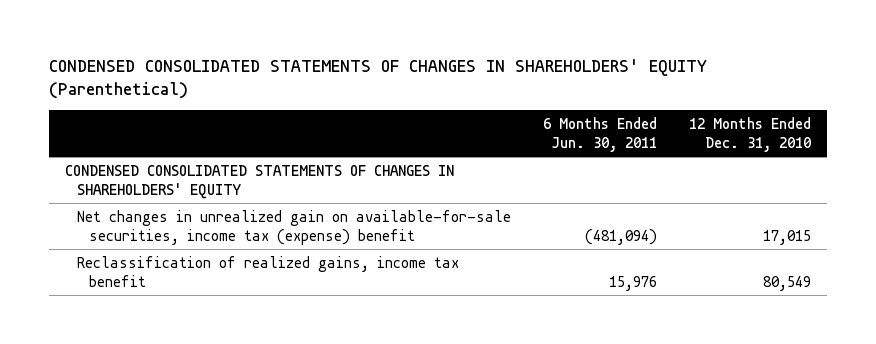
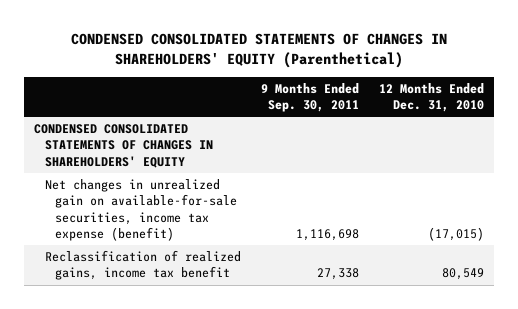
- | 6 Months Ended Jun. 30, 2011 | 12 Months Ended Dec. 31, 2010
+ | 9 Months Ended Sep. 30, 2011 | 12 Months Ended Dec. 31, 2010
- Net changes in unrealized gain on available-for-sale securities, income tax (expense) benefit | (481,094) | 17,015
+ Net changes in unrealized gain on available-for-sale securities, income tax expense (benefit) | 1,116,698 | (17,015)

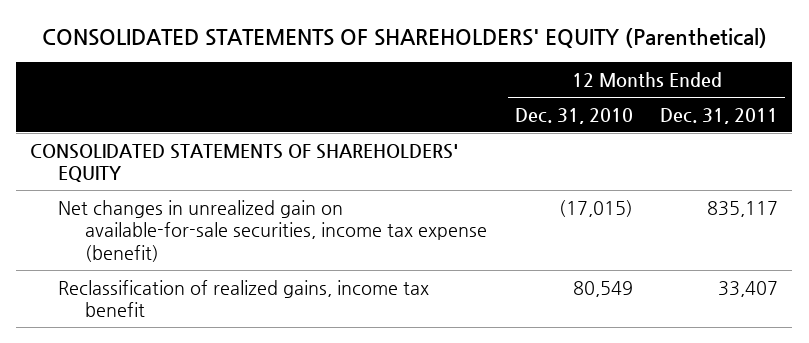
- CONDENSED CONSOLIDATED STATEMENTS OF CHANGES IN SHAREHOLDERS' EQUITY (Parenthetical)
+ CONSOLIDATED STATEMENTS OF SHAREHOLDERS' EQUITY (Parenthetical)
- | 9 Months Ended Sep. 30, 2011 | 12 Months Ended Dec. 31, 2010
+ | 12 Months Ended Dec. 31, 2010 | 12 Months Ended Dec. 31, 2011
- CONDENSED CONSOLIDATED STATEMENTS OF CHANGES IN SHAREHOLDERS' EQUITY
+ CONSOLIDATED STATEMENTS OF SHAREHOLDERS' EQUITY

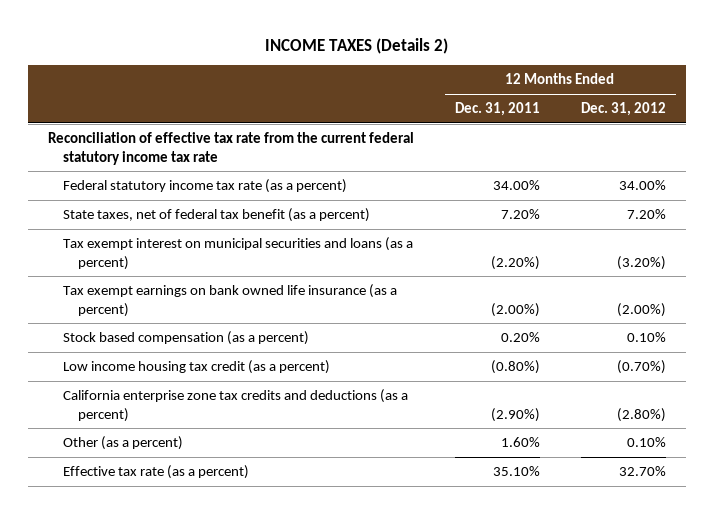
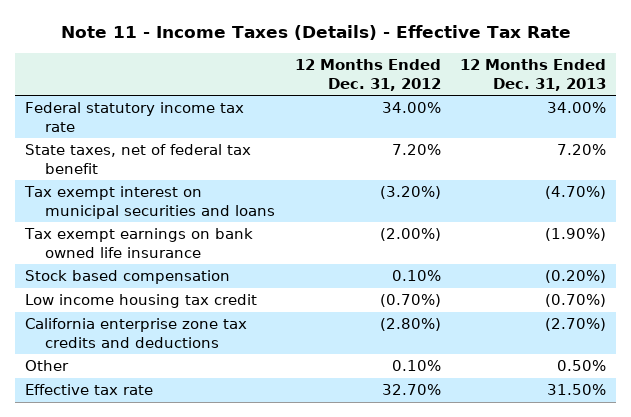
- INCOME TAXES (Details 2)
+ Note 11 - Income Taxes (Details) - Effective Tax Rate
- | 12 Months Ended Dec. 31, 2011 | 12 Months Ended Dec. 31, 2012
+ | 12 Months Ended Dec. 31, 2012 | 12 Months Ended Dec. 31, 2013
- Reconciliation of effective tax rate from the current federal statutory income tax rate
- Federal statutory income tax rate (as a percent) | 34.00% | 34.00%
- State taxes, net of federal tax benefit (as a percent) | 7.20% | 7.20%
- Tax exempt interest on municipal securities and loans (as a percent) | (2.20%) | (3.20%)
- Tax exempt earnings on bank owned life insurance (as a percent) | (2.00%) | (2.00%)
- Stock based compensation (as a percent) | 0.20% | 0.10%
- Low income housing tax credit (as a percent) | (0.80%) | (0.70%)
- California enterprise zone tax credits and deductions (as a percent) | (2.90%) | (2.80%)
- Other (as a percent) | 1.60% | 0.10%
- Effective tax rate (as a percent) | 35.10% | 32.70%
+ Federal statutory income tax rate | 34.00% | 34.00%
+ State taxes, net of federal tax benefit | 7.20% | 7.20%
+ Tax exempt interest on municipal securities and loans | (3.20%) | (4.70%)
+ Tax exempt earnings on bank owned life insurance | (2.00%) | (1.90%)
+ Stock based compensation | 0.10% | (0.20%)
+ Low income housing tax credit | (0.70%) | (0.70%)
+ California enterprise zone tax credits and deductions | (2.80%) | (2.70%)
+ Other | 0.10% | 0.50%
+ Effective tax rate | 32.70% | 31.50%

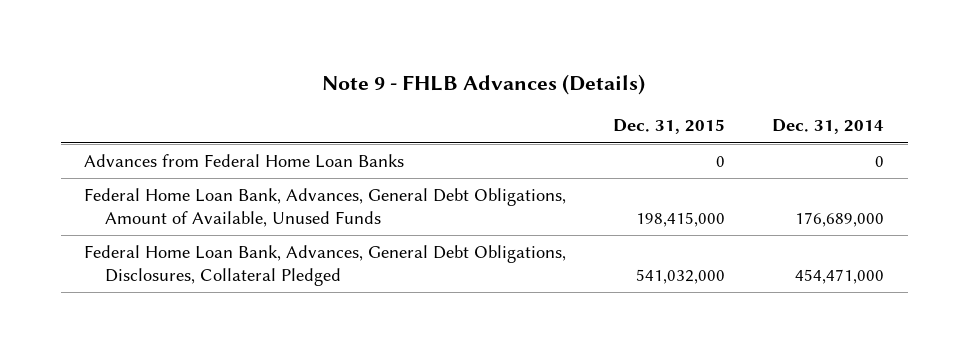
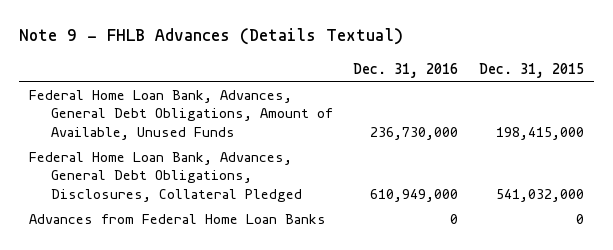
- Note 9 - FHLB Advances (Details)
+ Note 9 - FHLB Advances (Details Textual)
- | Dec. 31, 2015 | Dec. 31, 2014
+ | Dec. 31, 2016 | Dec. 31, 2015
moved down: Advances from Federal Home Loan Banks | 0 | 0

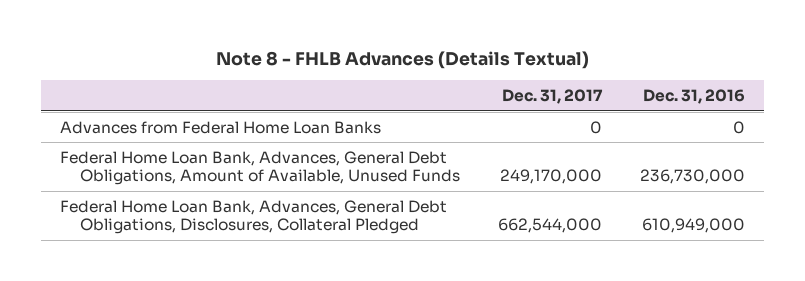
- Note 9 - FHLB Advances (Details Textual)
+ Note 8 - FHLB Advances (Details Textual)
- | Dec. 31, 2016 | Dec. 31, 2015
+ | Dec. 31, 2017 | Dec. 31, 2016
moved up: Advances from Federal Home Loan Banks | 0 | 0

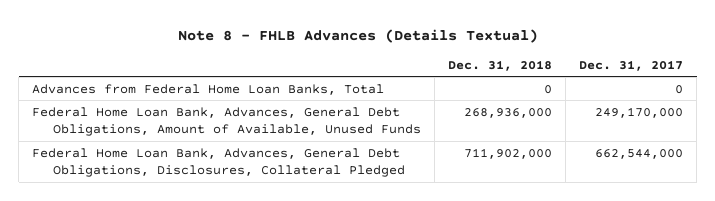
- | Dec. 31, 2017 | Dec. 31, 2016
+ | Dec. 31, 2018 | Dec. 31, 2017
- Advances from Federal Home Loan Banks | 0 | 0
+ Advances from Federal Home Loan Banks, Total | 0 | 0

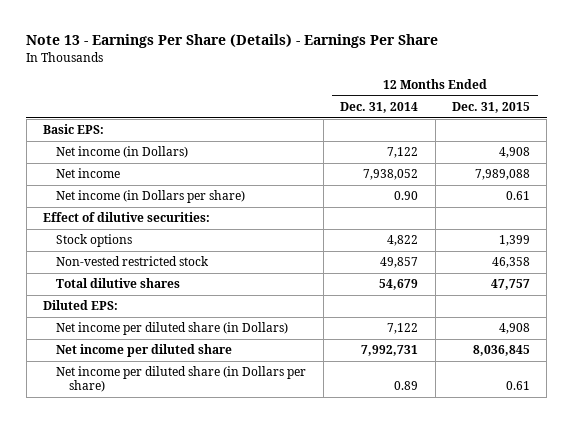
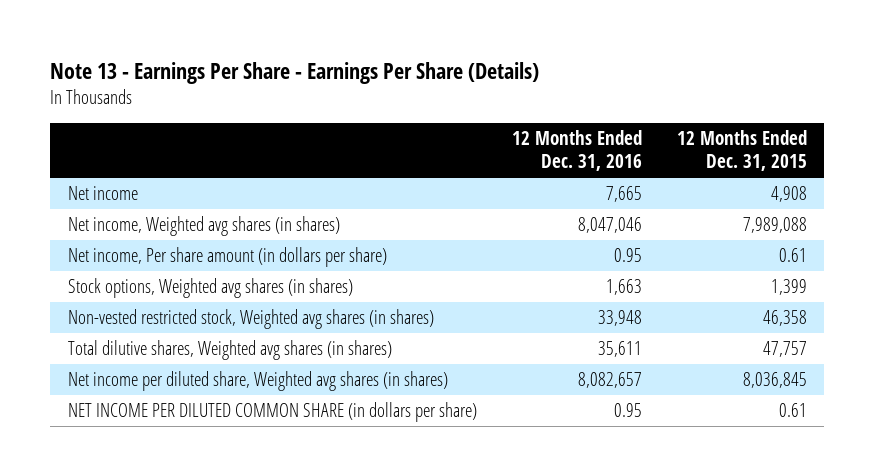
- Note 13 - Earnings Per Share (Details) - Earnings Per Share
+ Note 13 - Earnings Per Share - Earnings Per Share (Details)
- | 12 Months Ended Dec. 31, 2014 | 12 Months Ended Dec. 31, 2015
+ | 12 Months Ended Dec. 31, 2016 | 12 Months Ended Dec. 31, 2015
- Basic EPS:
- Net income (in Dollars) | 7,122 | 4,908
- Net income | 7,938,052 | 7,989,088
- Net income (in Dollars per share) | 0.90 | 0.61
- Effect of dilutive securities:
- Stock options | 4,822 | 1,399
- Non-vested restricted stock | 49,857 | 46,358
- Total dilutive shares | 54,679 | 47,757
- Diluted EPS:
- Net income per diluted share (in Dollars) | 7,122 | 4,908
- Net income per diluted share | 7,992,731 | 8,036,845
- Net income per diluted share (in Dollars per share) | 0.89 | 0.61
+ Net income | 7,665 | 4,908
+ Net income, Weighted avg shares (in shares) | 8,047,046 | 7,989,088
+ Net income, Per share amount (in dollars per share) | 0.95 | 0.61
+ Stock options, Weighted avg shares (in shares) | 1,663 | 1,399
+ Non-vested restricted stock, Weighted avg shares (in shares) | 33,948 | 46,358
+ Total dilutive shares, Weighted avg shares (in shares) | 35,611 | 47,757
+ Net income per diluted share, Weighted avg shares (in shares) | 8,082,657 | 8,036,845
+ NET INCOME PER DILUTED COMMON SHARE (in dollars per share) | 0.95 | 0.61

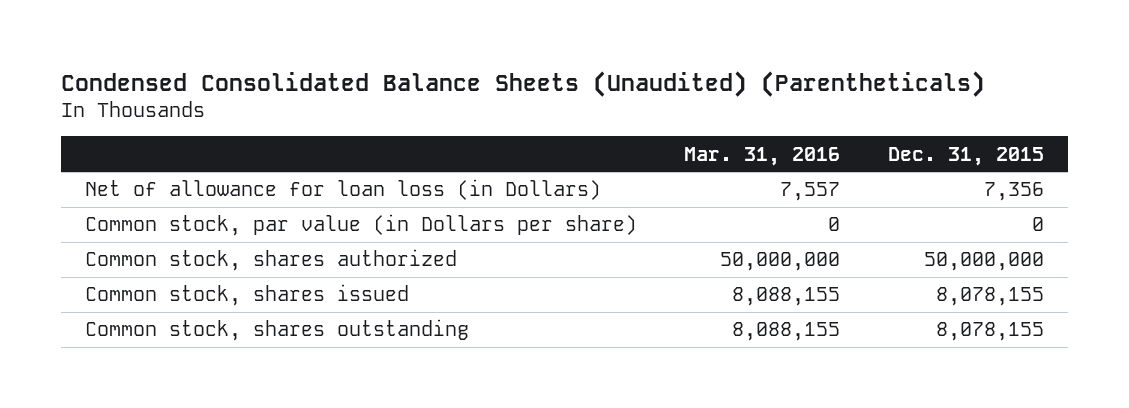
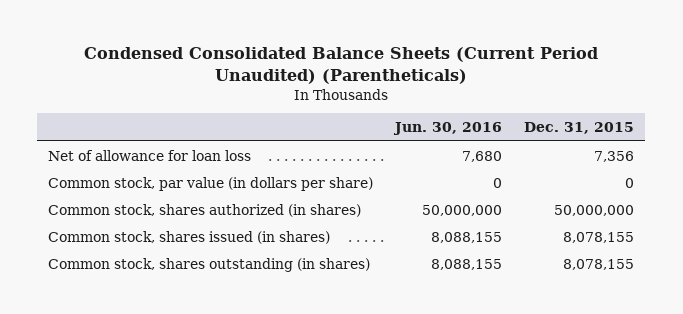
- Condensed Consolidated Balance Sheets (Unaudited) (Parentheticals)
+ Condensed Consolidated Balance Sheets (Current Period Unaudited) (Parentheticals)
- | Mar. 31, 2016 | Dec. 31, 2015
+ | Jun. 30, 2016 | Dec. 31, 2015
- Net of allowance for loan loss (in Dollars) | 7,557 | 7,356
- Common stock, par value (in Dollars per share) | 0 | 0
- Common stock, shares authorized | 50,000,000 | 50,000,000
- Common stock, shares issued | 8,088,155 | 8,078,155
- Common stock, shares outstanding | 8,088,155 | 8,078,155
+ Net of allowance for loan loss | 7,680 | 7,356
+ Common stock, par value (in dollars per share) | 0 | 0
+ Common stock, shares authorized (in shares) | 50,000,000 | 50,000,000
+ Common stock, shares issued (in shares) | 8,088,155 | 8,078,155
+ Common stock, shares outstanding (in shares) | 8,088,155 | 8,078,155

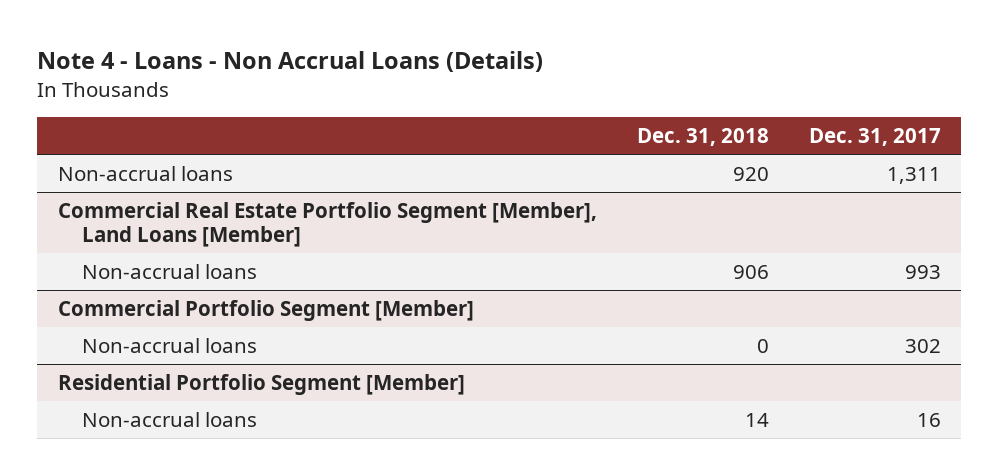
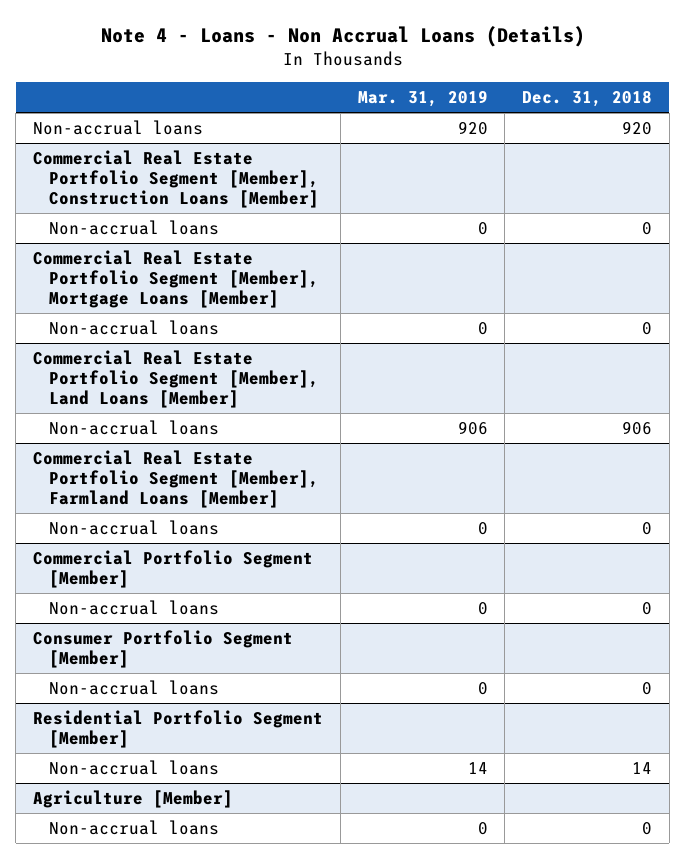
- | Dec. 31, 2018 | Dec. 31, 2017
+ | Mar. 31, 2019 | Dec. 31, 2018
+ Commercial Real Estate Portfolio Segment [Member], Construction Loans [Member]
+ Non-accrual loans | 0 | 0
+ Commercial Real Estate Portfolio Segment [Member], Mortgage Loans [Member]
+ Non-accrual loans | 0 | 0
+ Commercial Real Estate Portfolio Segment [Member], Farmland Loans [Member]
+ Non-accrual loans | 0 | 0
+ Consumer Portfolio Segment [Member]
+ Non-accrual loans | 0 | 0
+ Agriculture [Member]
+ Non-accrual loans | 0 | 0

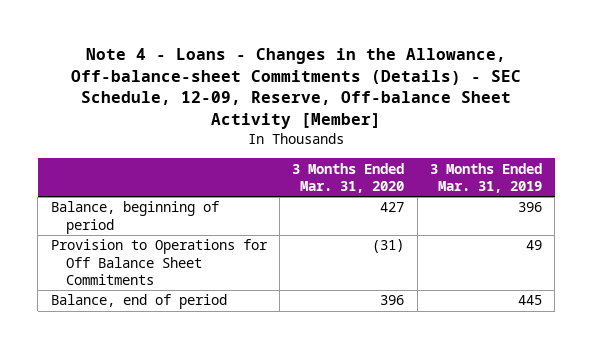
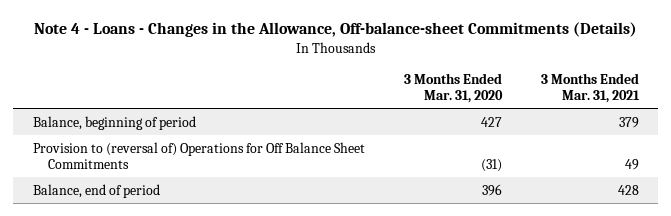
- Note 4 - Loans - Changes in the Allowance, Off-balance-sheet Commitments (Details) - SEC Schedule, 12-09, Reserve, Off-balance Sheet Activity [Member]
+ Note 4 - Loans - Changes in the Allowance, Off-balance-sheet Commitments (Details)
- | 3 Months Ended Mar. 31, 2020 | 3 Months Ended Mar. 31, 2019
+ | 3 Months Ended Mar. 31, 2020 | 3 Months Ended Mar. 31, 2021
- Provision to Operations for Off Balance Sheet Commitments | (31) | 49
+ Provision to (reversal of) Operations for Off Balance Sheet Commitments | (31) | 49

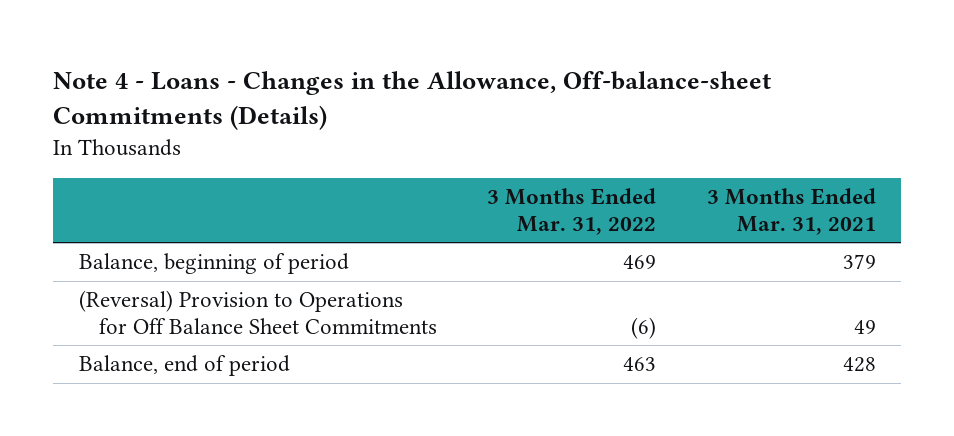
- | 3 Months Ended Mar. 31, 2020 | 3 Months Ended Mar. 31, 2021
+ | 3 Months Ended Mar. 31, 2022 | 3 Months Ended Mar. 31, 2021
- Provision to (reversal of) Operations for Off Balance Sheet Commitments | (31) | 49
+ (Reversal) Provision to Operations for Off Balance Sheet Commitments | (6) | 49

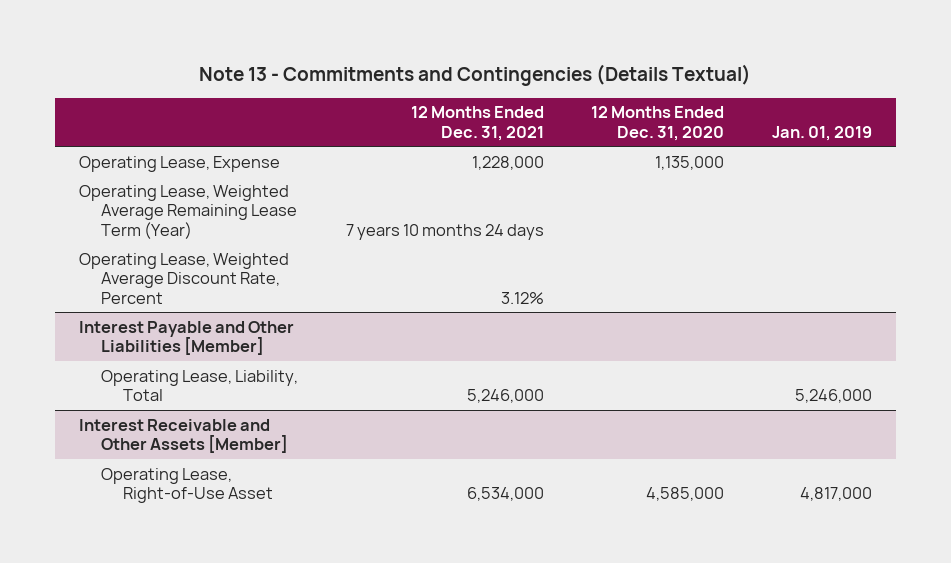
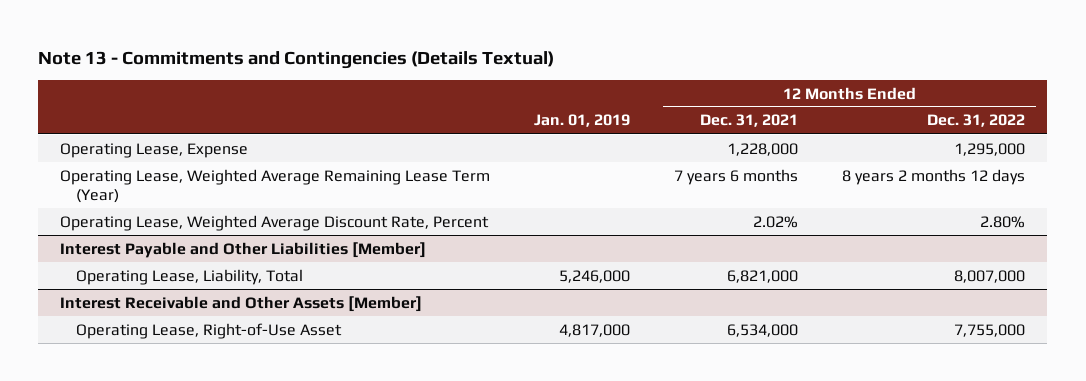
- | 12 Months Ended Dec. 31, 2021 | 12 Months Ended Dec. 31, 2020 | Jan. 01, 2019
+ | Jan. 01, 2019 | 12 Months Ended Dec. 31, 2021 | 12 Months Ended Dec. 31, 2022
- Operating Lease, Weighted Average Remaining Lease Term (Year) | 7 years 10 months 24 days | |
- Operating Lease, Weighted Average Discount Rate, Percent | 3.12% | |
+ Operating Lease, Weighted Average Remaining Lease Term (Year) | | 7 years 6 months | 8 years 2 months 12 days
+ Operating Lease, Weighted Average Discount Rate, Percent | | 2.02% | 2.80%
@ Interest Payable and Other Liabilities [Member]
- Operating Lease, Liability, Total | 5,246,000 | | 5,246,000
+ Operating Lease, Liability, Total | 5,246,000 | 6,821,000 | 8,007,000

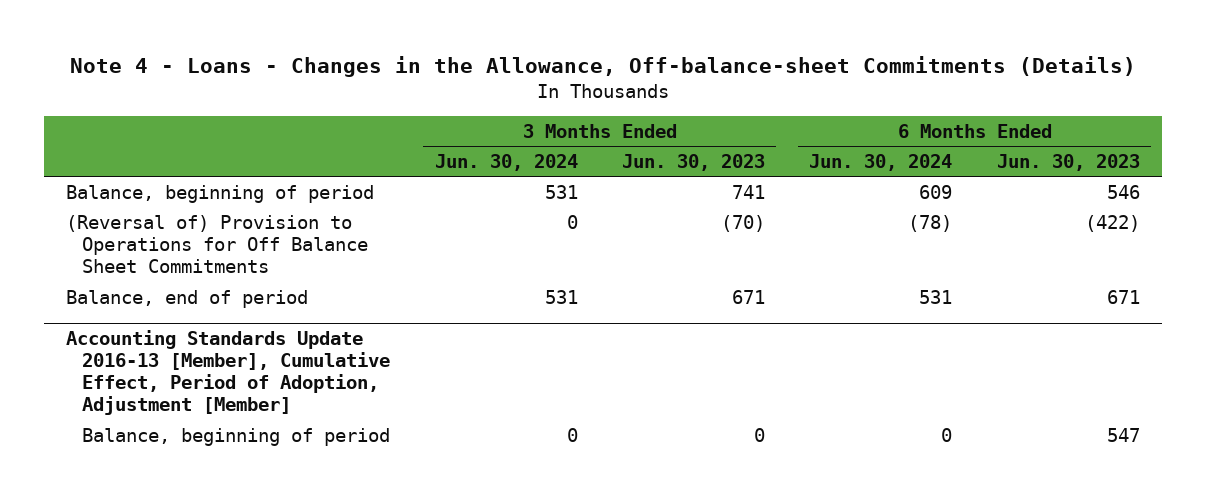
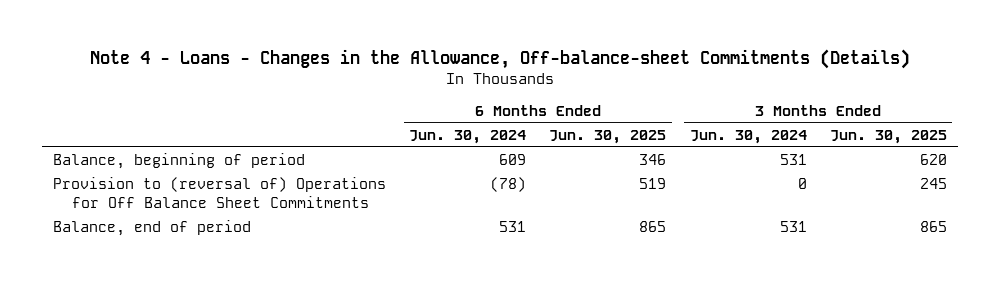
- | 3 Months Ended Jun. 30, 2024 | 3 Months Ended Jun. 30, 2023 | 6 Months Ended Jun. 30, 2024 | 6 Months Ended Jun. 30, 2023
+ | 6 Months Ended Jun. 30, 2024 | 6 Months Ended Jun. 30, 2025 | 3 Months Ended Jun. 30, 2024 | 3 Months Ended Jun. 30, 2025
- (Reversal of) Provision to Operations for Off Balance Sheet Commitments | 0 | (70) | (78) | (422)
+ Provision to (reversal of) Operations for Off Balance Sheet Commitments | (78) | 519 | 0 | 245
- Accounting Standards Update 2016-13 [Member], Cumulative Effect, Period of Adoption, Adjustment [Member]
- Balance, beginning of period | 0 | 0 | 0 | 547

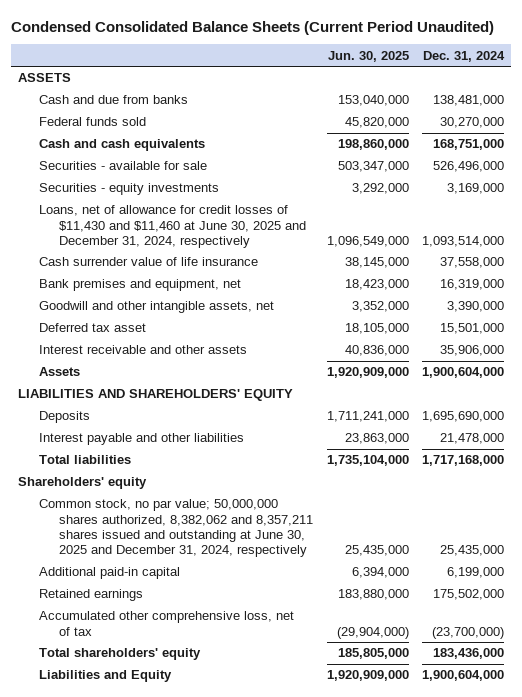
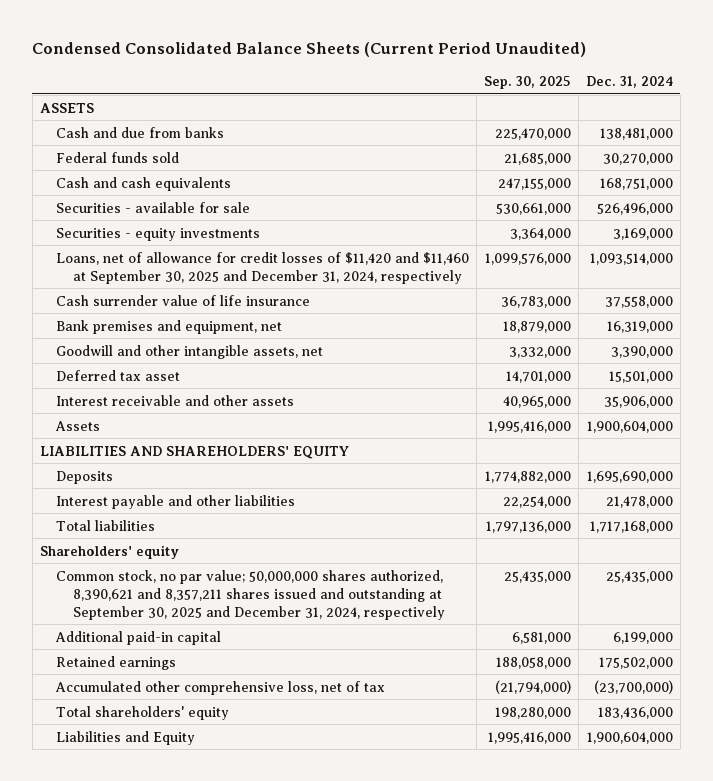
- | Jun. 30, 2025 | Dec. 31, 2024
+ | Sep. 30, 2025 | Dec. 31, 2024
- Loans, net of allowance for credit losses of $11,430 and $11,460 at June 30, 2025 and December 31, 2024, respectively | 1,096,549,000 | 1,093,514,000
+ Loans, net of allowance for credit losses of $11,420 and $11,460 at September 30, 2025 and December 31, 2024, respectively | 1,099,576,000 | 1,093,514,000
- Common stock, no par value; 50,000,000 shares authorized, 8,382,062 and 8,357,211 shares issued and outstanding at June 30, 2025 and December 31, 2024, respectively | 25,435,000 | 25,435,000
+ Common stock, no par value; 50,000,000 shares authorized, 8,390,621 and 8,357,211 shares issued and outstanding at September 30, 2025 and December 31, 2024, respectively | 25,435,000 | 25,435,000

